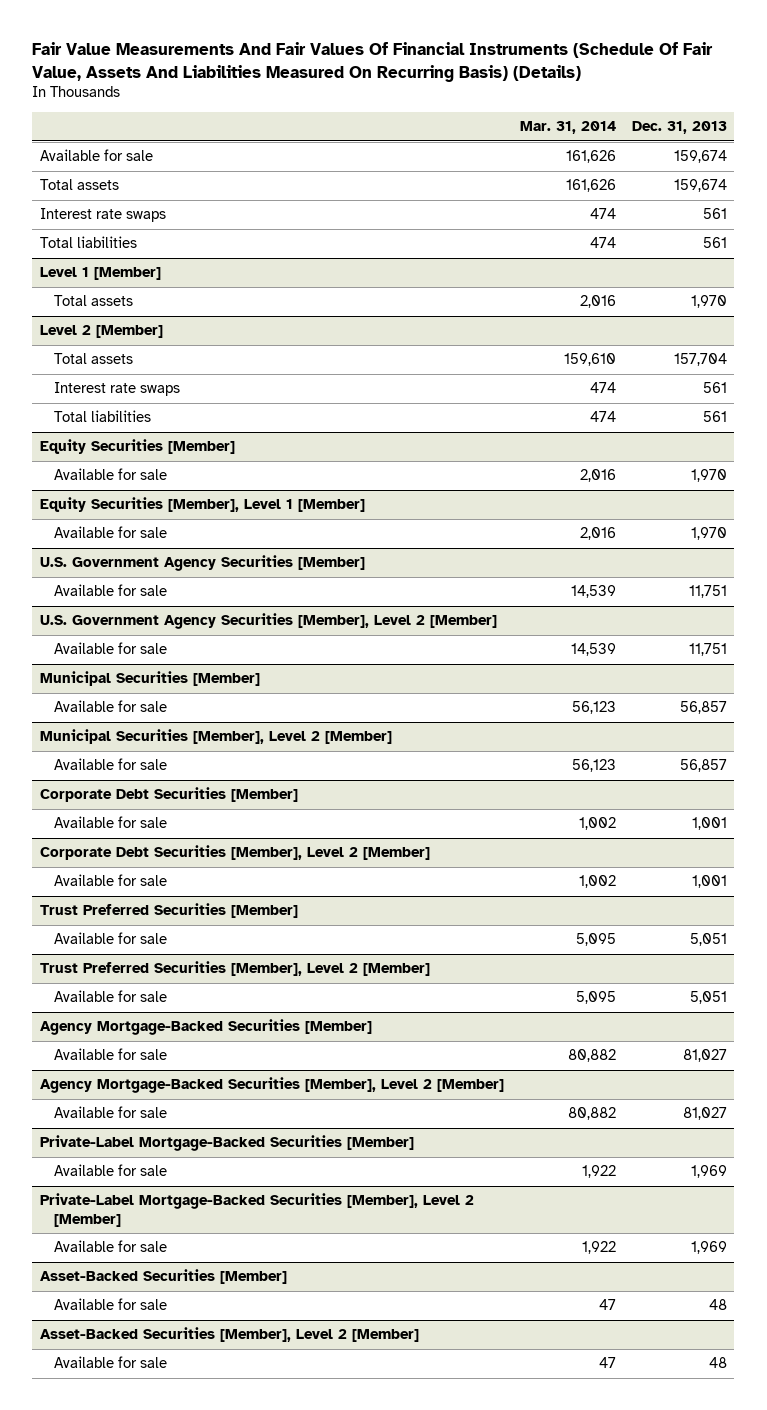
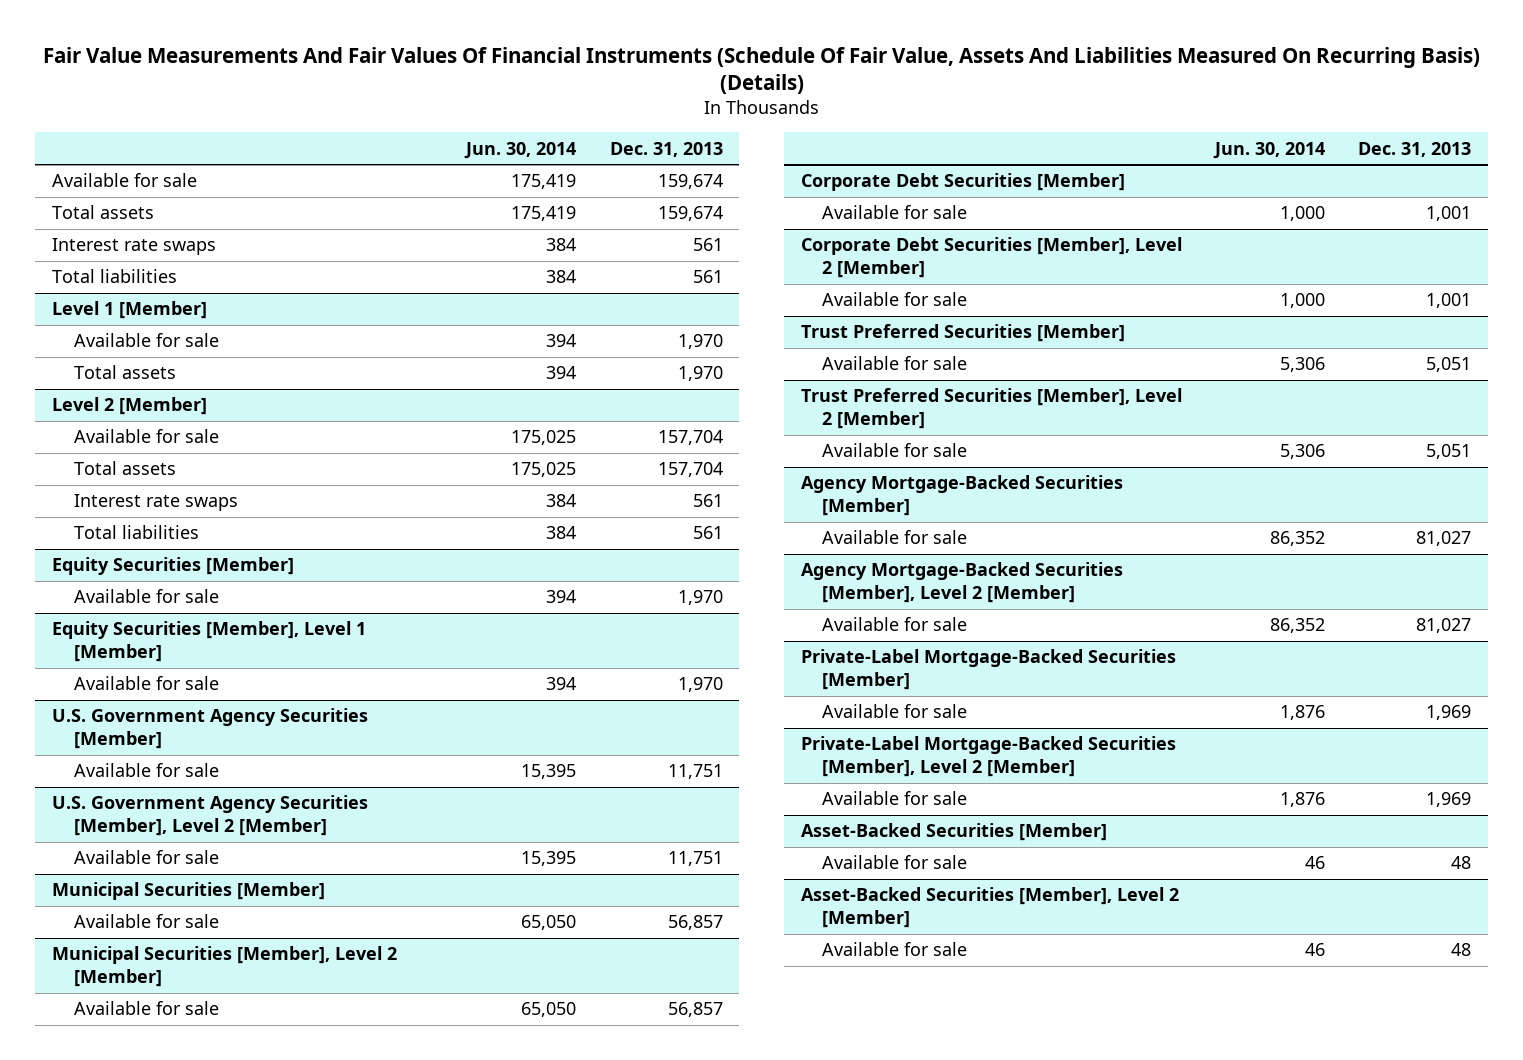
- | Mar. 31, 2014 | Dec. 31, 2013
+ | Jun. 30, 2014 | Dec. 31, 2013
@ Level 1 [Member]
+ Available for sale | 394 | 1,970
@ Level 2 [Member]
+ Available for sale | 175,025 | 157,704

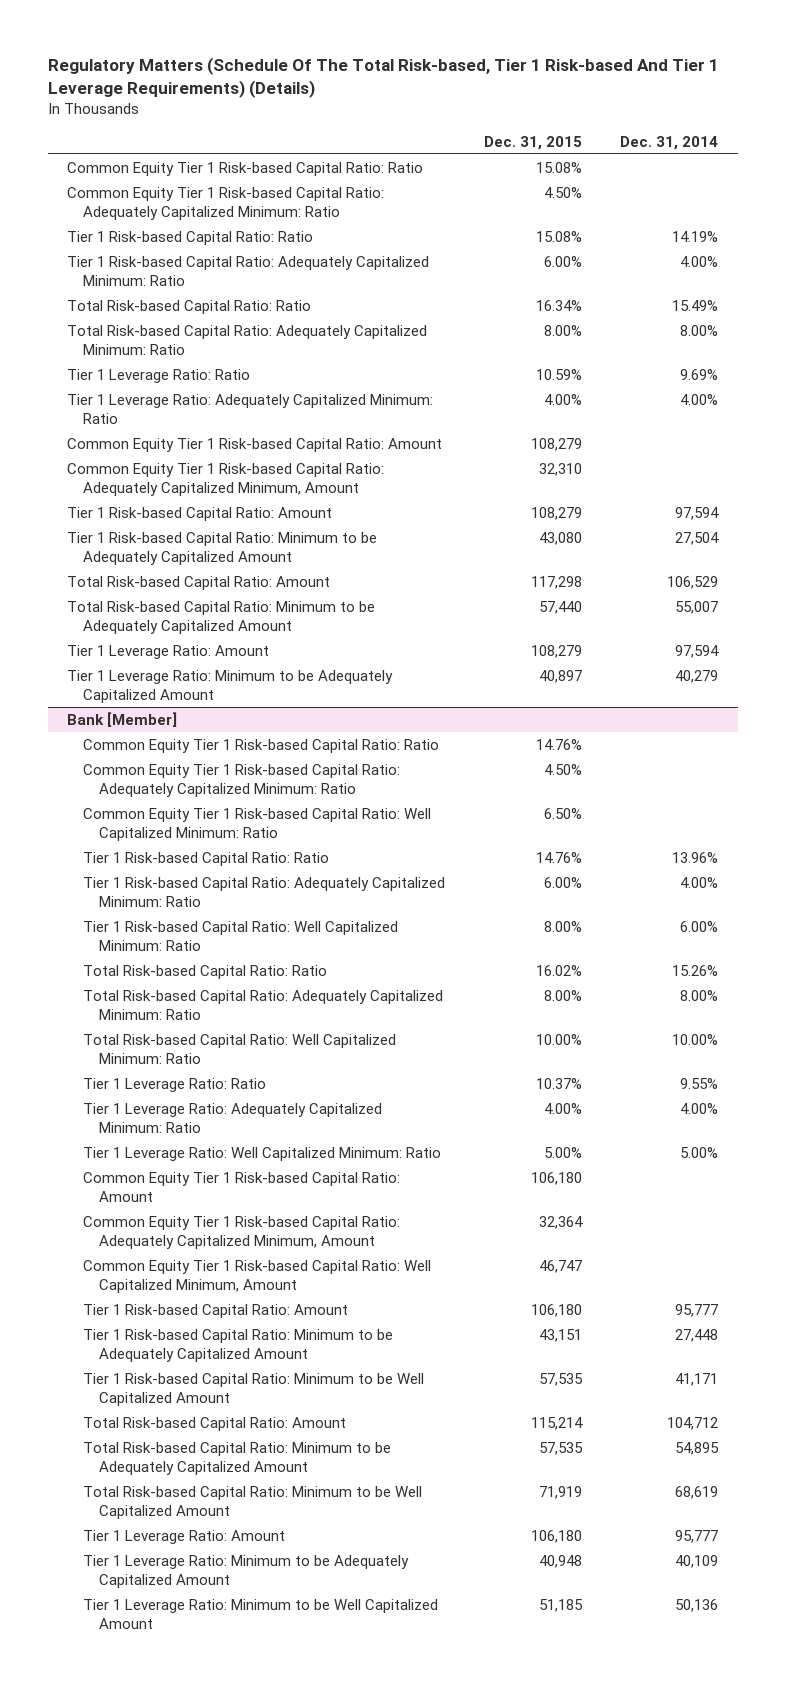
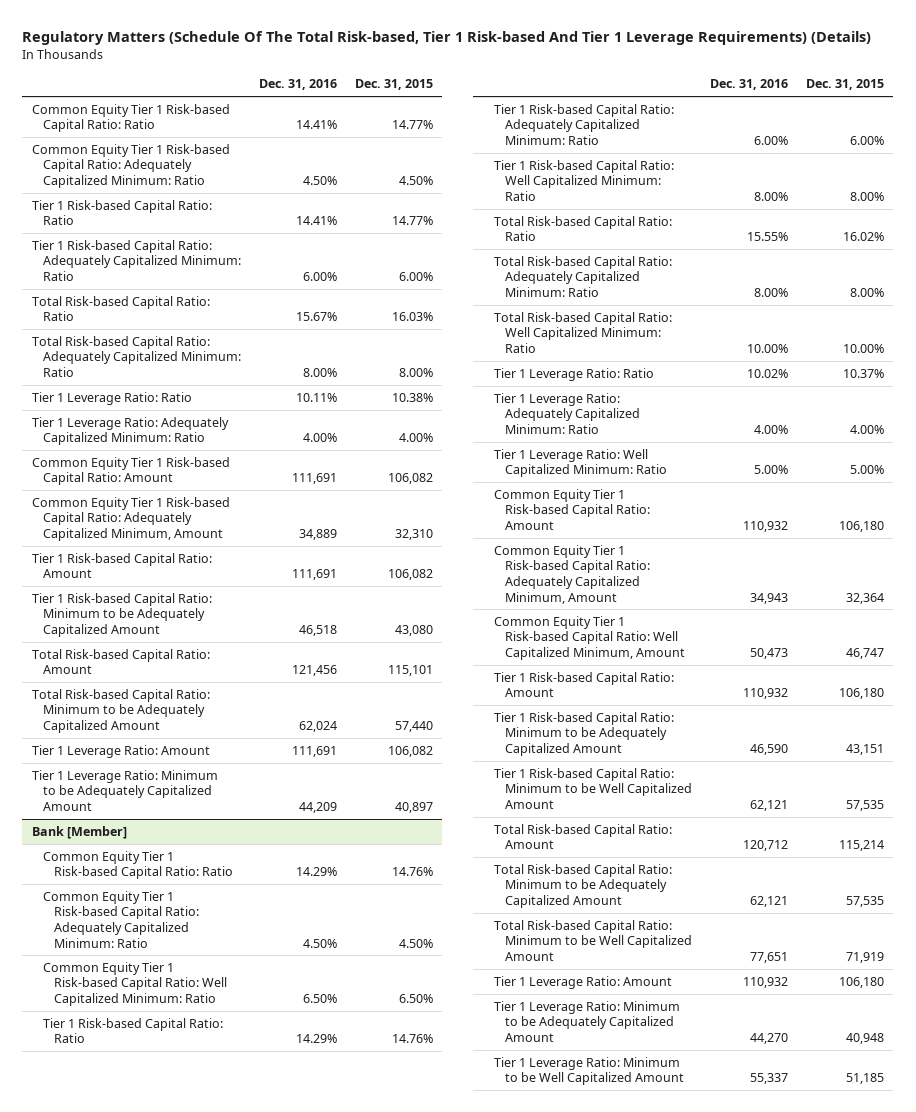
- | Dec. 31, 2015 | Dec. 31, 2014
+ | Dec. 31, 2016 | Dec. 31, 2015
- Common Equity Tier 1 Risk-based Capital Ratio: Ratio | 15.08% |
+ Common Equity Tier 1 Risk-based Capital Ratio: Ratio | 14.41% | 14.77%
- Tier 1 Risk-based Capital Ratio: Ratio | 15.08% | 14.19%
+ Tier 1 Risk-based Capital Ratio: Ratio | 14.41% | 14.77%
- Total Risk-based Capital Ratio: Ratio | 16.34% | 15.49%
+ Total Risk-based Capital Ratio: Ratio | 15.67% | 16.03%
- Tier 1 Leverage Ratio: Ratio | 10.59% | 9.69%
+ Tier 1 Leverage Ratio: Ratio | 10.11% | 10.38%
- Common Equity Tier 1 Risk-based Capital Ratio: Amount | 108,279 |
+ Common Equity Tier 1 Risk-based Capital Ratio: Amount | 111,691 | 106,082
- Tier 1 Risk-based Capital Ratio: Amount | 108,279 | 97,594
+ Tier 1 Risk-based Capital Ratio: Amount | 111,691 | 106,082
- Total Risk-based Capital Ratio: Amount | 117,298 | 106,529
+ Total Risk-based Capital Ratio: Amount | 121,456 | 115,101
- Tier 1 Leverage Ratio: Amount | 108,279 | 97,594
+ Tier 1 Leverage Ratio: Amount | 111,691 | 106,082

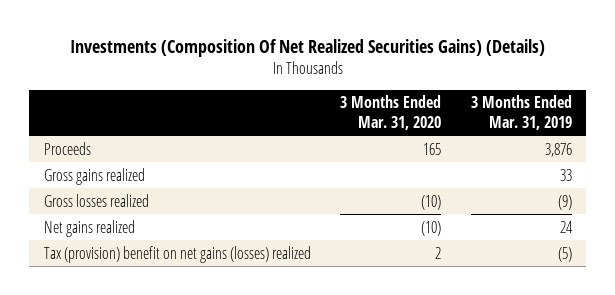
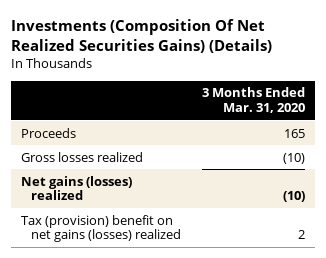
- | 3 Months Ended Mar. 31, 2020 | 3 Months Ended Mar. 31, 2019
+ | 3 Months Ended Mar. 31, 2020
- Gross gains realized | | 33
- Net gains realized | (10) | 24
+ Net gains (losses) realized | (10)

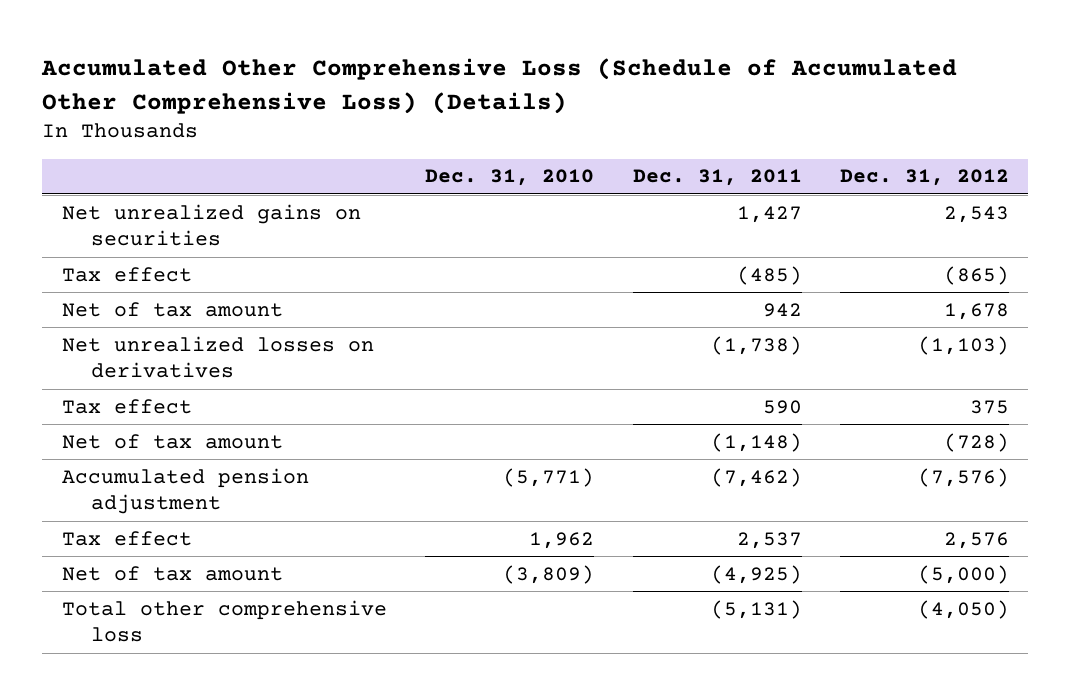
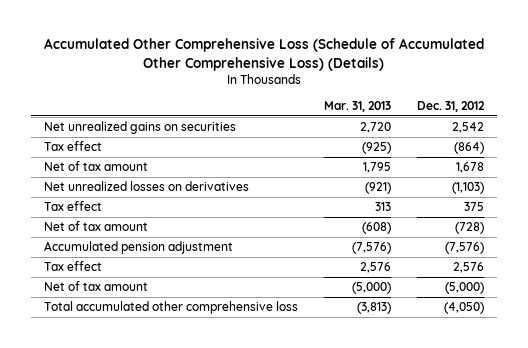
- | Dec. 31, 2010 | Dec. 31, 2011 | Dec. 31, 2012
+ | Mar. 31, 2013 | Dec. 31, 2012
- Net unrealized gains on securities | | 1,427 | 2,543
- Tax effect | | (485) | (865)
+ Net unrealized gains on securities | 2,720 | 2,542
+ Tax effect | (925) | (864)
- Total other comprehensive loss | | (5,131) | (4,050)
+ Total accumulated other comprehensive loss | (3,813) | (4,050)

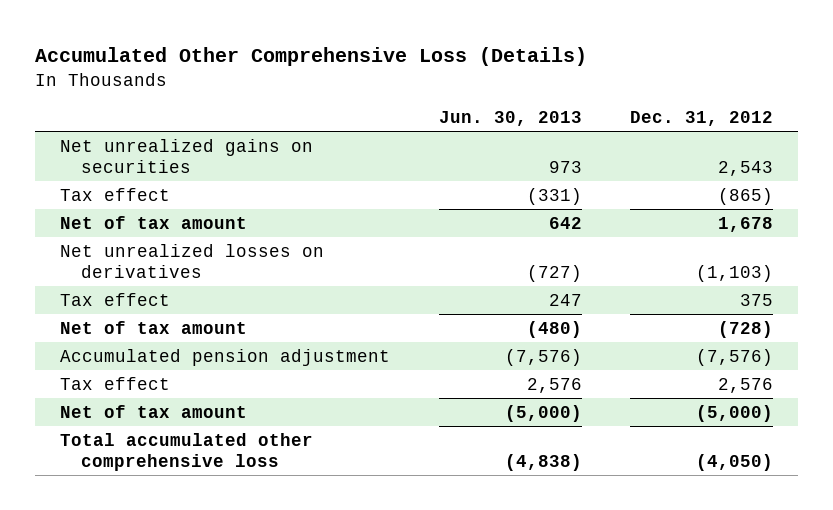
- Accumulated Other Comprehensive Loss (Schedule of Accumulated Other Comprehensive Loss) (Details)
+ Accumulated Other Comprehensive Loss (Details)
- | Mar. 31, 2013 | Dec. 31, 2012
+ | Jun. 30, 2013 | Dec. 31, 2012
- Net unrealized gains on securities | 2,720 | 2,542
- Tax effect | (925) | (864)
+ Net unrealized gains on securities | 973 | 2,543
+ Tax effect | (331) | (865)

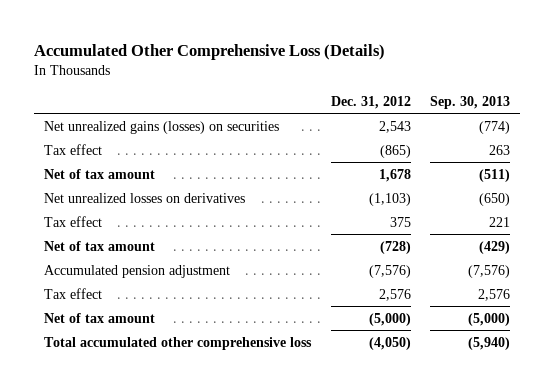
- | Jun. 30, 2013 | Dec. 31, 2012
+ | Dec. 31, 2012 | Sep. 30, 2013
- Net unrealized gains on securities | 973 | 2,543
+ Net unrealized gains (losses) on securities | 2,543 | (774)

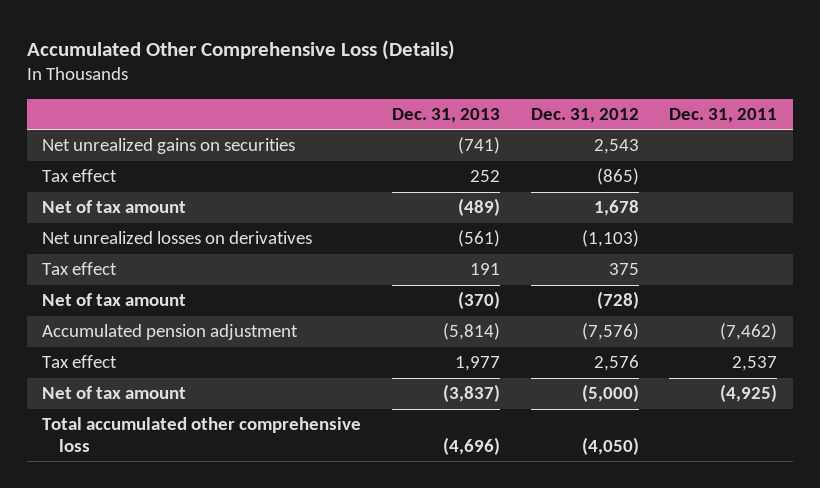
- | Dec. 31, 2012 | Sep. 30, 2013
+ | Dec. 31, 2013 | Dec. 31, 2012 | Dec. 31, 2011
- Net unrealized gains (losses) on securities | 2,543 | (774)
+ Net unrealized gains on securities | (741) | 2,543 |

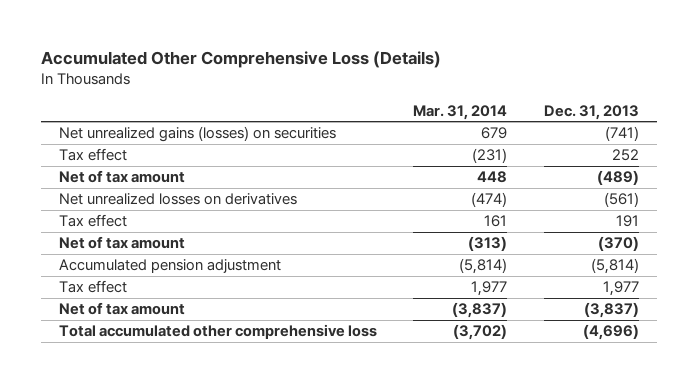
- | Dec. 31, 2013 | Dec. 31, 2012 | Dec. 31, 2011
+ | Mar. 31, 2014 | Dec. 31, 2013
- Net unrealized gains on securities | (741) | 2,543 |
+ Net unrealized gains (losses) on securities | 679 | (741)

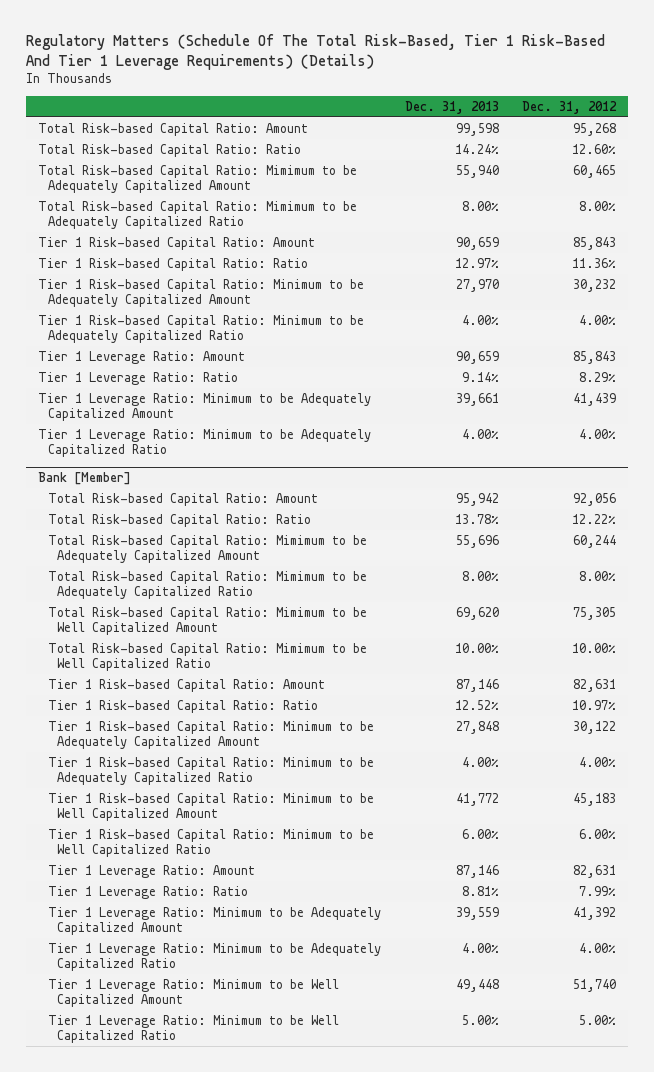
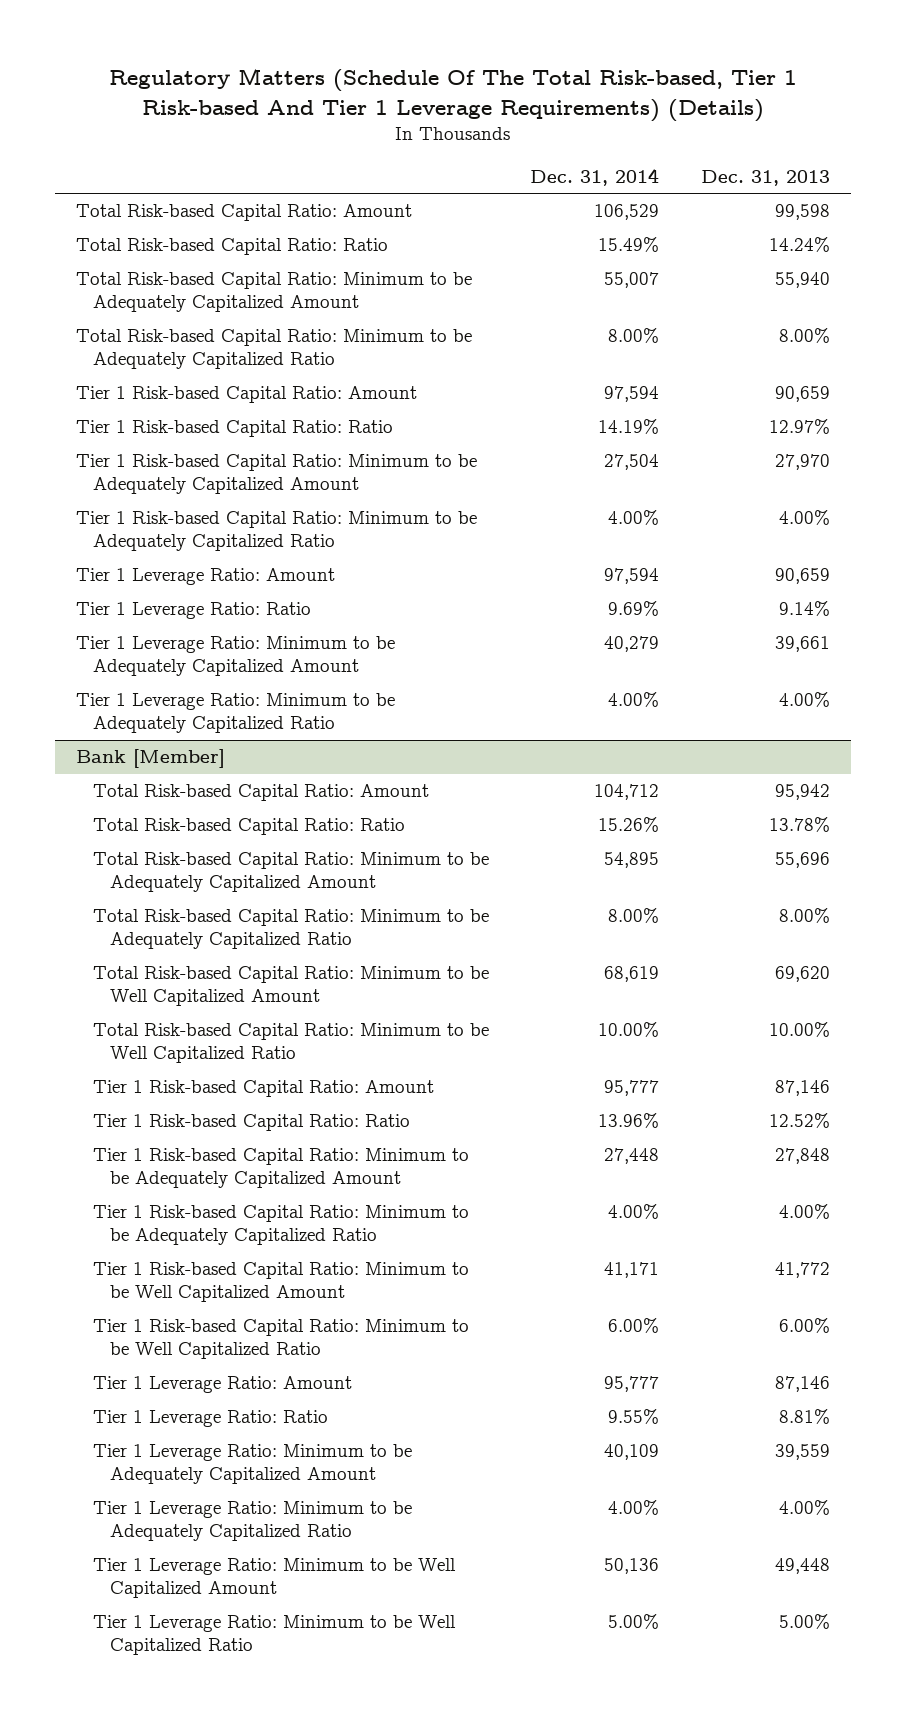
- Regulatory Matters (Schedule Of The Total Risk-Based, Tier 1 Risk-Based And Tier 1 Leverage Requirements) (Details)
+ Regulatory Matters (Schedule Of The Total Risk-based, Tier 1 Risk-based And Tier 1 Leverage Requirements) (Details)
- | Dec. 31, 2013 | Dec. 31, 2012
+ | Dec. 31, 2014 | Dec. 31, 2013
- Total Risk-based Capital Ratio: Mimimum to be Adequately Capitalized Amount | 55,940 | 60,465
- Total Risk-based Capital Ratio: Mimimum to be Adequately Capitalized Ratio | 8.00% | 8.00%
+ Total Risk-based Capital Ratio: Minimum to be Adequately Capitalized Amount | 55,007 | 55,940
+ Total Risk-based Capital Ratio: Minimum to be Adequately Capitalized Ratio | 8.00% | 8.00%
@ Bank [Member]
- Total Risk-based Capital Ratio: Mimimum to be Adequately Capitalized Amount | 55,696 | 60,244
- Total Risk-based Capital Ratio: Mimimum to be Adequately Capitalized Ratio | 8.00% | 8.00%
- Total Risk-based Capital Ratio: Mimimum to be Well Capitalized Amount | 69,620 | 75,305
- Total Risk-based Capital Ratio: Mimimum to be Well Capitalized Ratio | 10.00% | 10.00%
+ Total Risk-based Capital Ratio: Minimum to be Adequately Capitalized Amount | 54,895 | 55,696
+ Total Risk-based Capital Ratio: Minimum to be Adequately Capitalized Ratio | 8.00% | 8.00%
+ Total Risk-based Capital Ratio: Minimum to be Well Capitalized Amount | 68,619 | 69,620
+ Total Risk-based Capital Ratio: Minimum to be Well Capitalized Ratio | 10.00% | 10.00%

